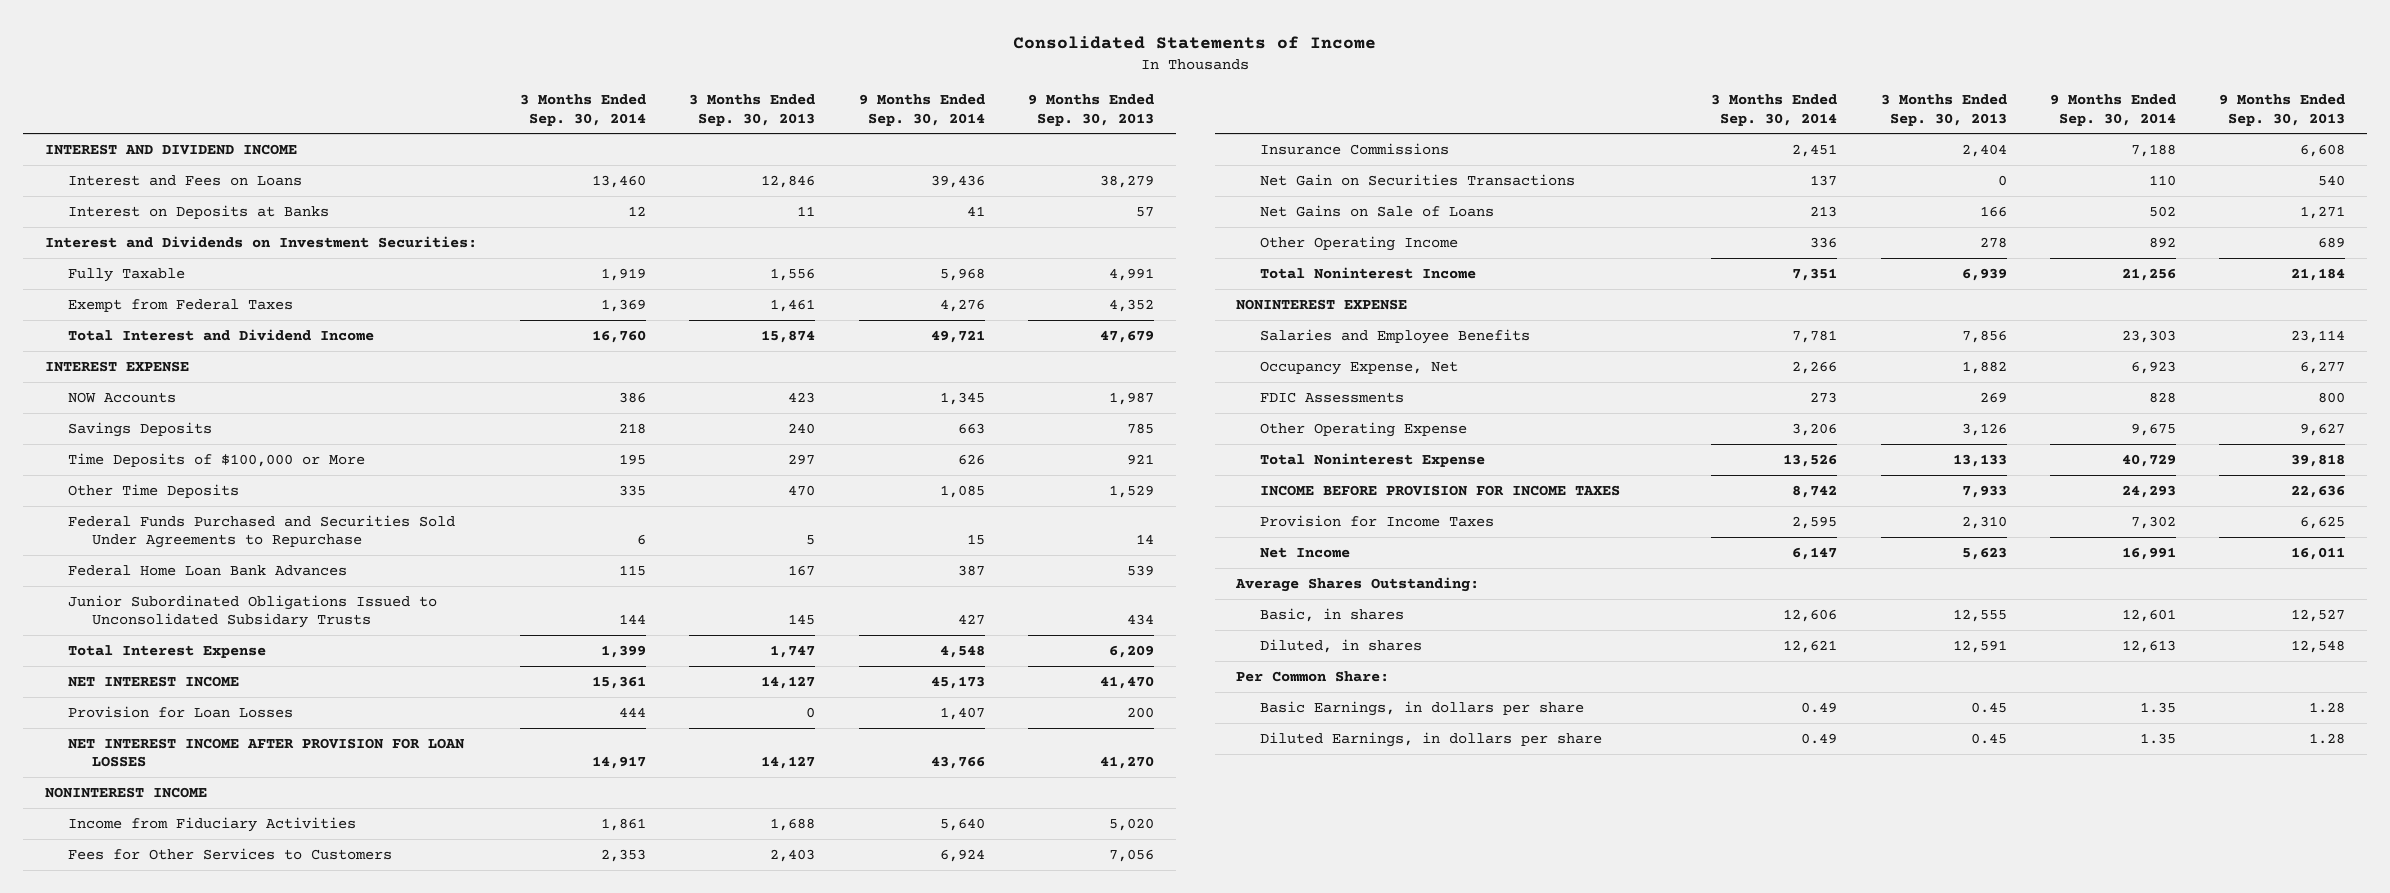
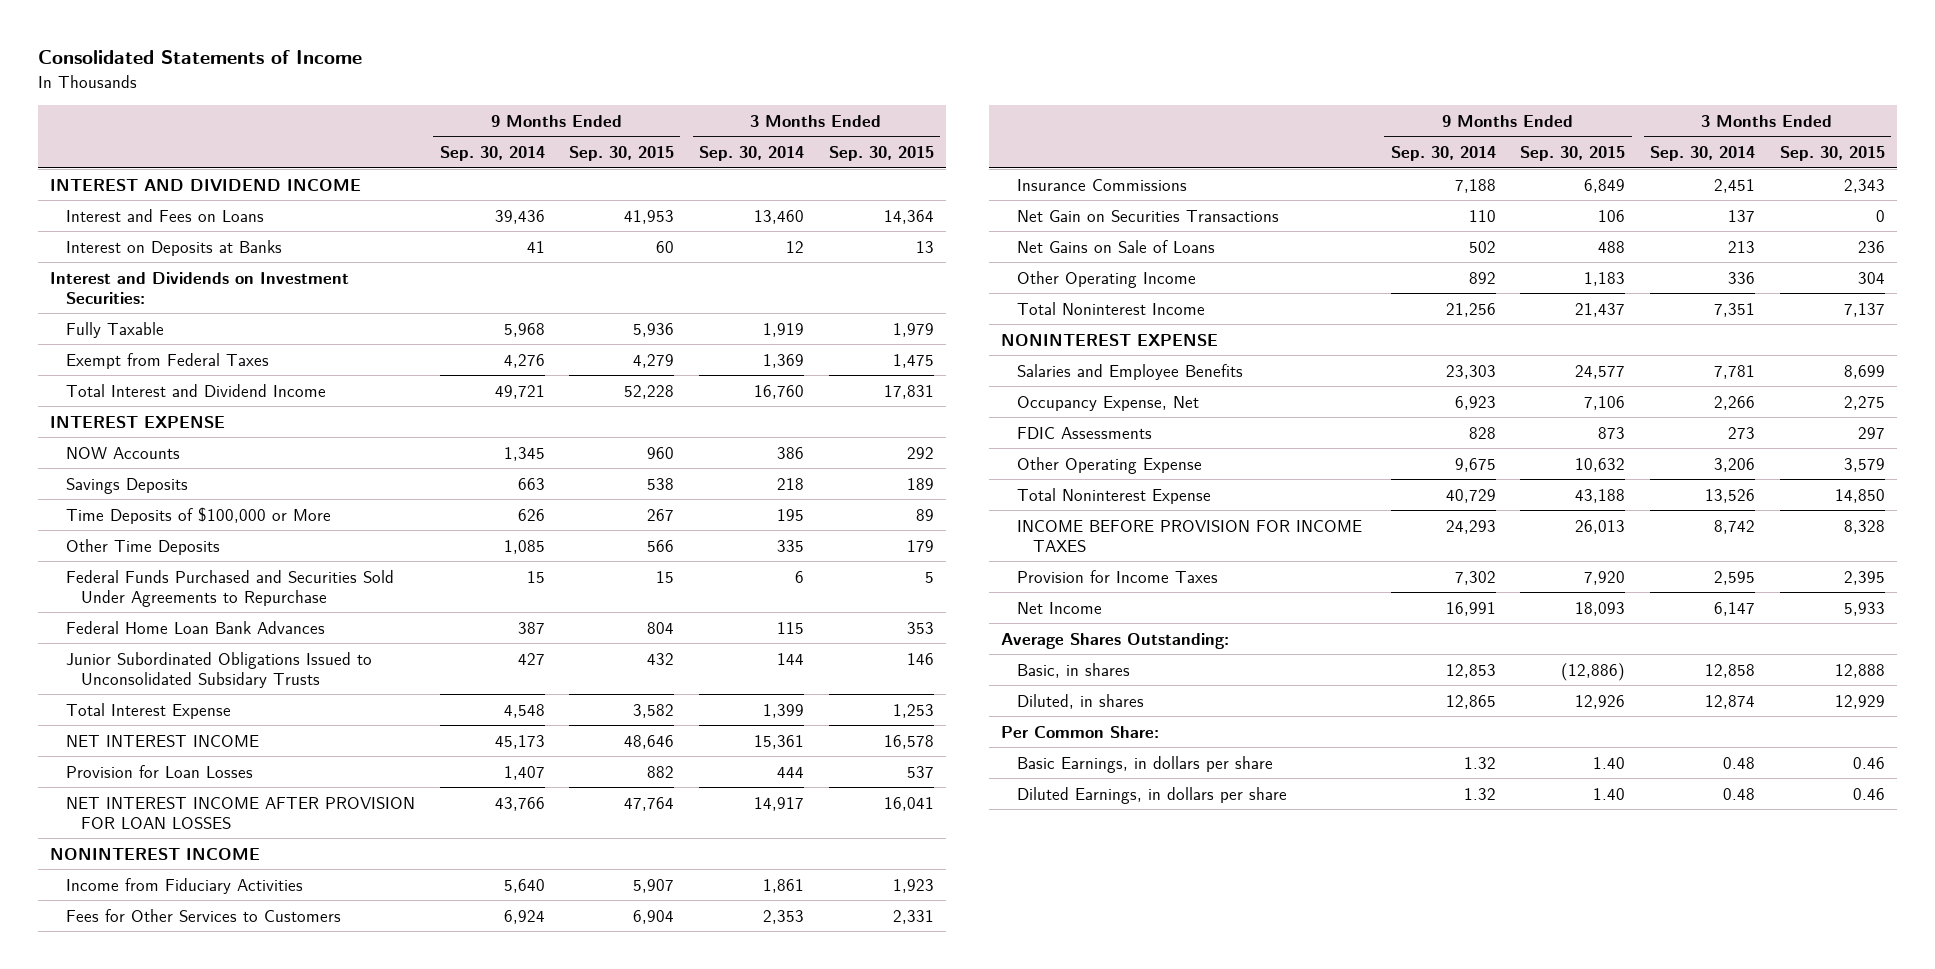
- | 3 Months Ended Sep. 30, 2014 | 3 Months Ended Sep. 30, 2013 | 9 Months Ended Sep. 30, 2014 | 9 Months Ended Sep. 30, 2013
+ | 9 Months Ended Sep. 30, 2014 | 9 Months Ended Sep. 30, 2015 | 3 Months Ended Sep. 30, 2014 | 3 Months Ended Sep. 30, 2015
- Basic, in shares | 12,606 | 12,555 | 12,601 | 12,527
- Diluted, in shares | 12,621 | 12,591 | 12,613 | 12,548
+ Basic, in shares | 12,853 | (12,886) | 12,858 | 12,888
+ Diluted, in shares | 12,865 | 12,926 | 12,874 | 12,929
- Basic Earnings, in dollars per share | 0.49 | 0.45 | 1.35 | 1.28
- Diluted Earnings, in dollars per share | 0.49 | 0.45 | 1.35 | 1.28
+ Basic Earnings, in dollars per share | 1.32 | 1.40 | 0.48 | 0.46
+ Diluted Earnings, in dollars per share | 1.32 | 1.40 | 0.48 | 0.46

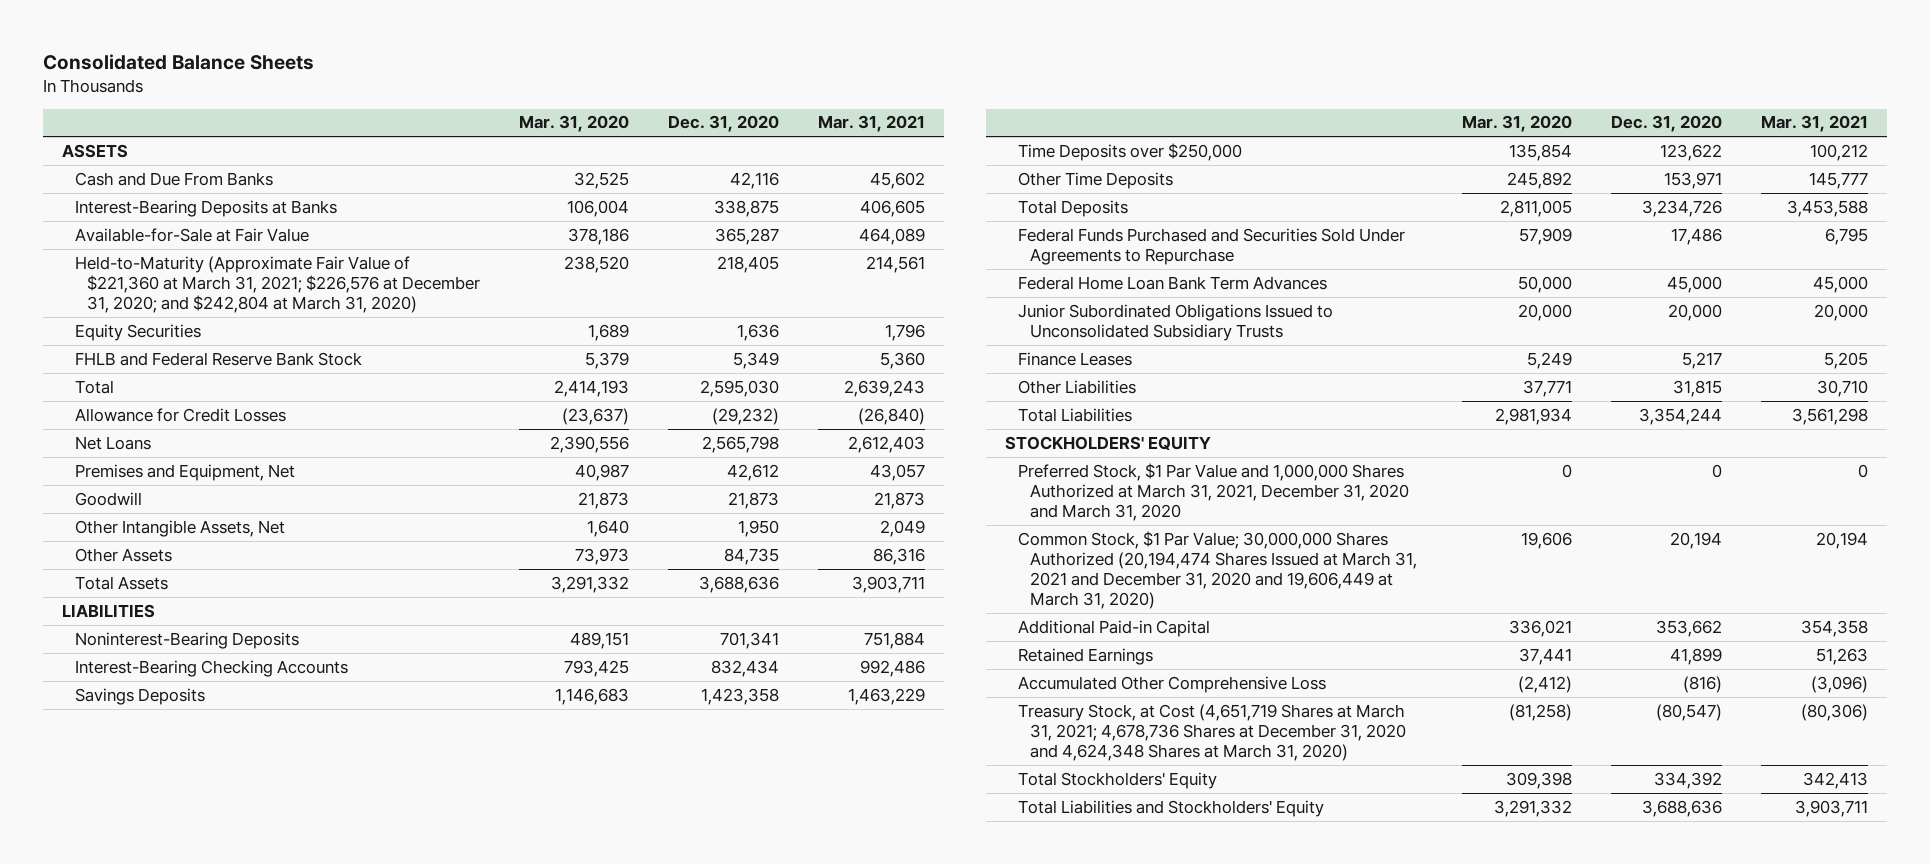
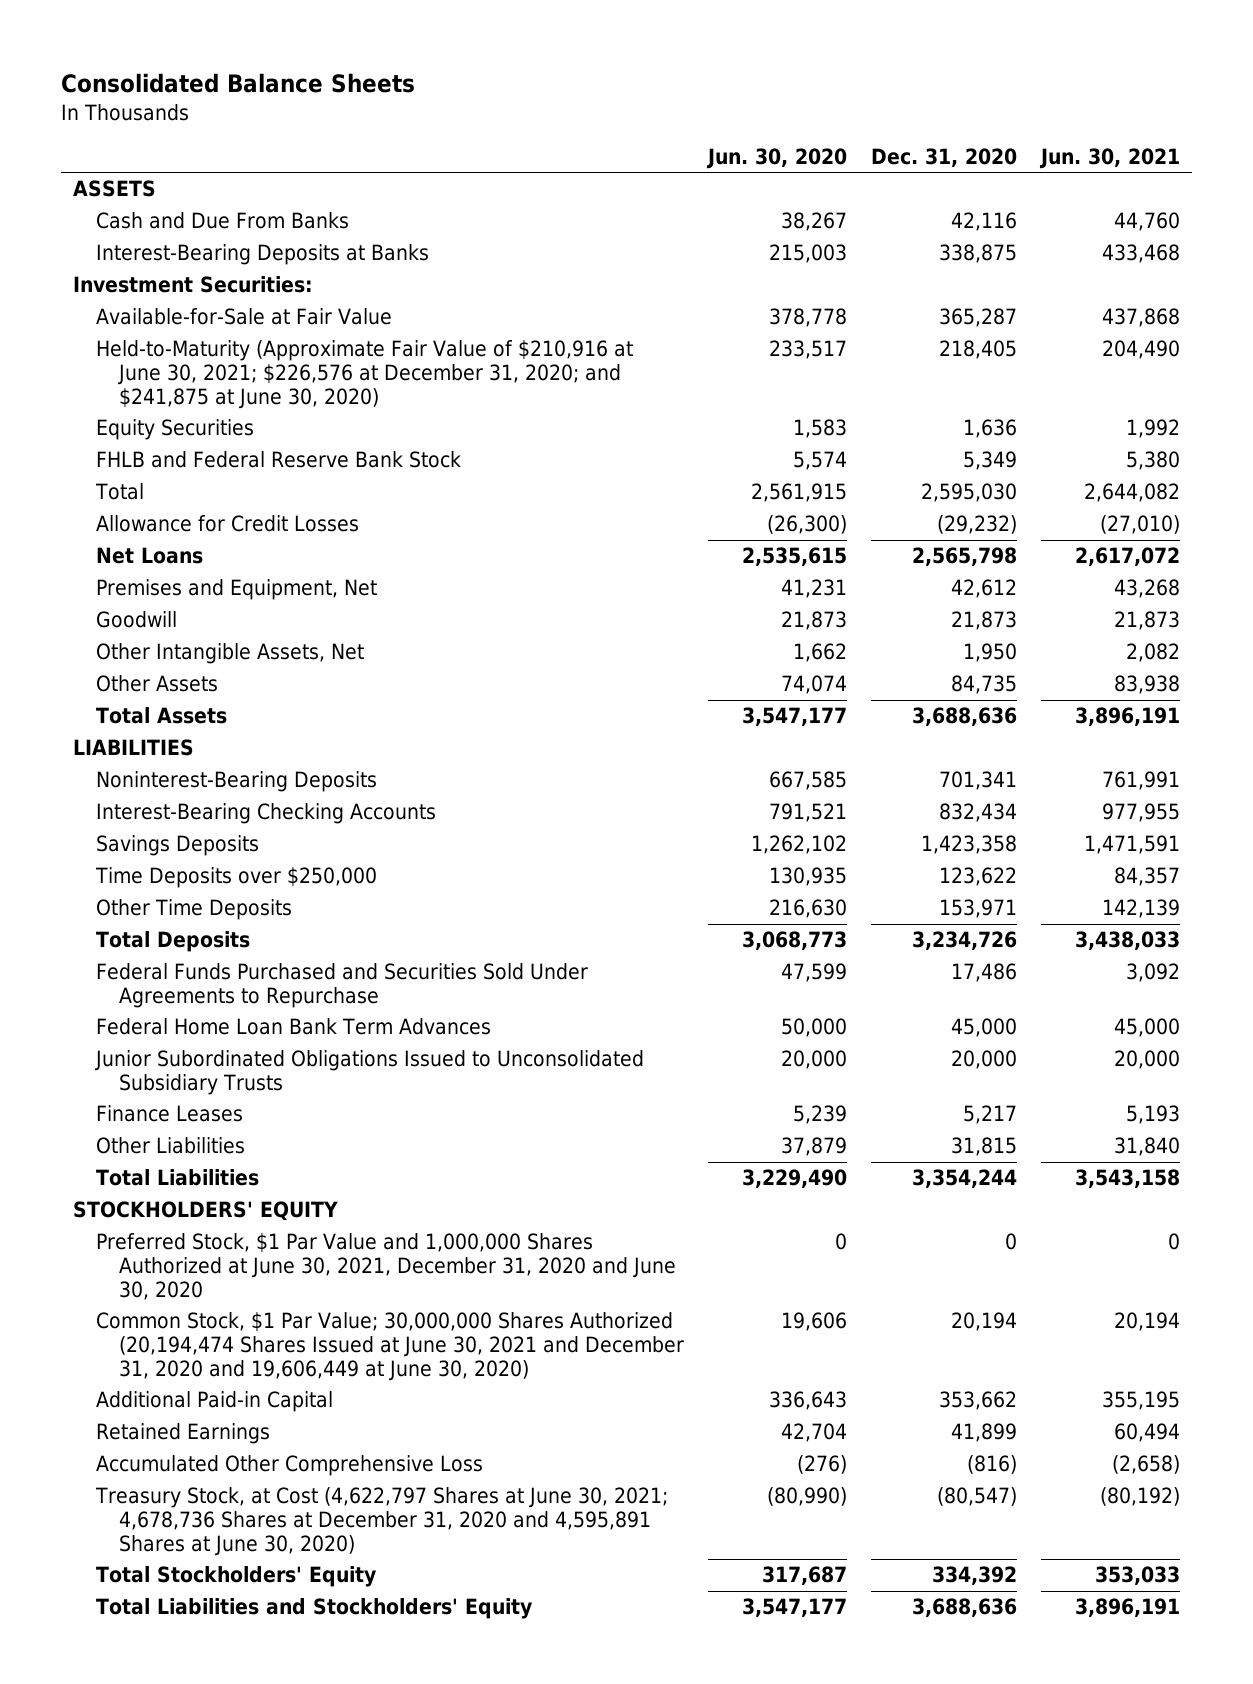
- | Mar. 31, 2020 | Dec. 31, 2020 | Mar. 31, 2021
+ | Jun. 30, 2020 | Dec. 31, 2020 | Jun. 30, 2021
+ Investment Securities:
- Held-to-Maturity (Approximate Fair Value of $221,360 at March 31, 2021; $226,576 at December 31, 2020; and $242,804 at March 31, 2020) | 238,520 | 218,405 | 214,561
+ Held-to-Maturity (Approximate Fair Value of $210,916 at June 30, 2021; $226,576 at December 31, 2020; and $241,875 at June 30, 2020) | 233,517 | 218,405 | 204,490
- Preferred Stock, $1 Par Value and 1,000,000 Shares Authorized at March 31, 2021, December 31, 2020 and March 31, 2020 | 0 | 0 | 0
- Common Stock, $1 Par Value; 30,000,000 Shares Authorized (20,194,474 Shares Issued at March 31, 2021 and December 31, 2020 and 19,606,449 at March 31, 2020) | 19,606 | 20,194 | 20,194
+ Preferred Stock, $1 Par Value and 1,000,000 Shares Authorized at June 30, 2021, December 31, 2020 and June 30, 2020 | 0 | 0 | 0
+ Common Stock, $1 Par Value; 30,000,000 Shares Authorized (20,194,474 Shares Issued at June 30, 2021 and December 31, 2020 and 19,606,449 at June 30, 2020) | 19,606 | 20,194 | 20,194
- Treasury Stock, at Cost (4,651,719 Shares at March 31, 2021; 4,678,736 Shares at December 31, 2020 and 4,624,348 Shares at March 31, 2020) | (81,258) | (80,547) | (80,306)
+ Treasury Stock, at Cost (4,622,797 Shares at June 30, 2021; 4,678,736 Shares at December 31, 2020 and 4,595,891 Shares at June 30, 2020) | (80,990) | (80,547) | (80,192)

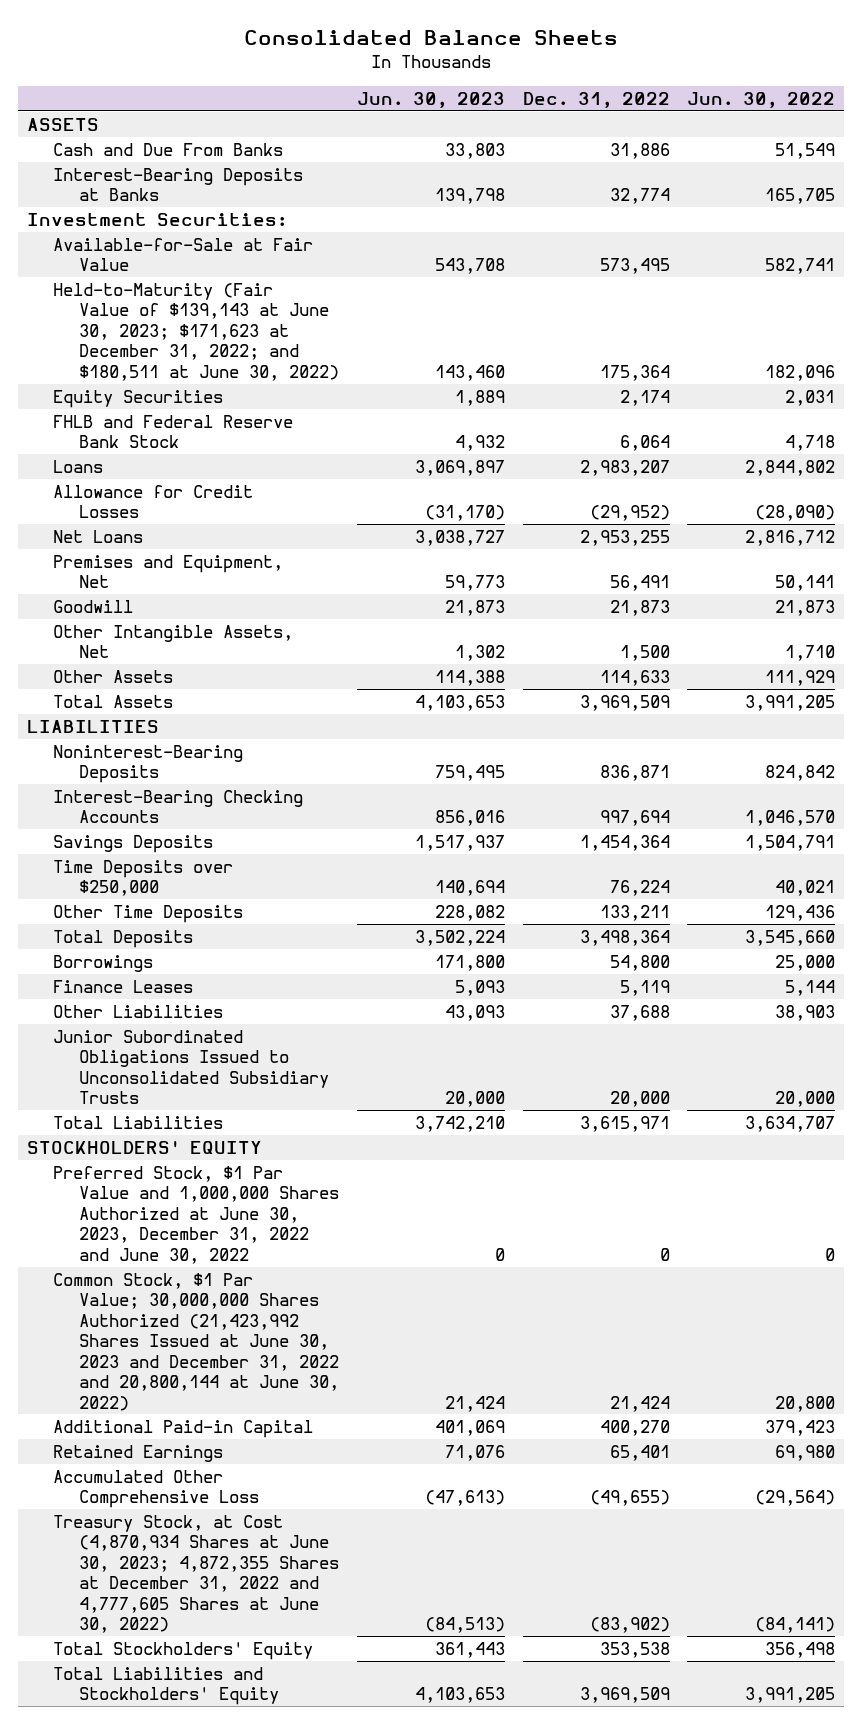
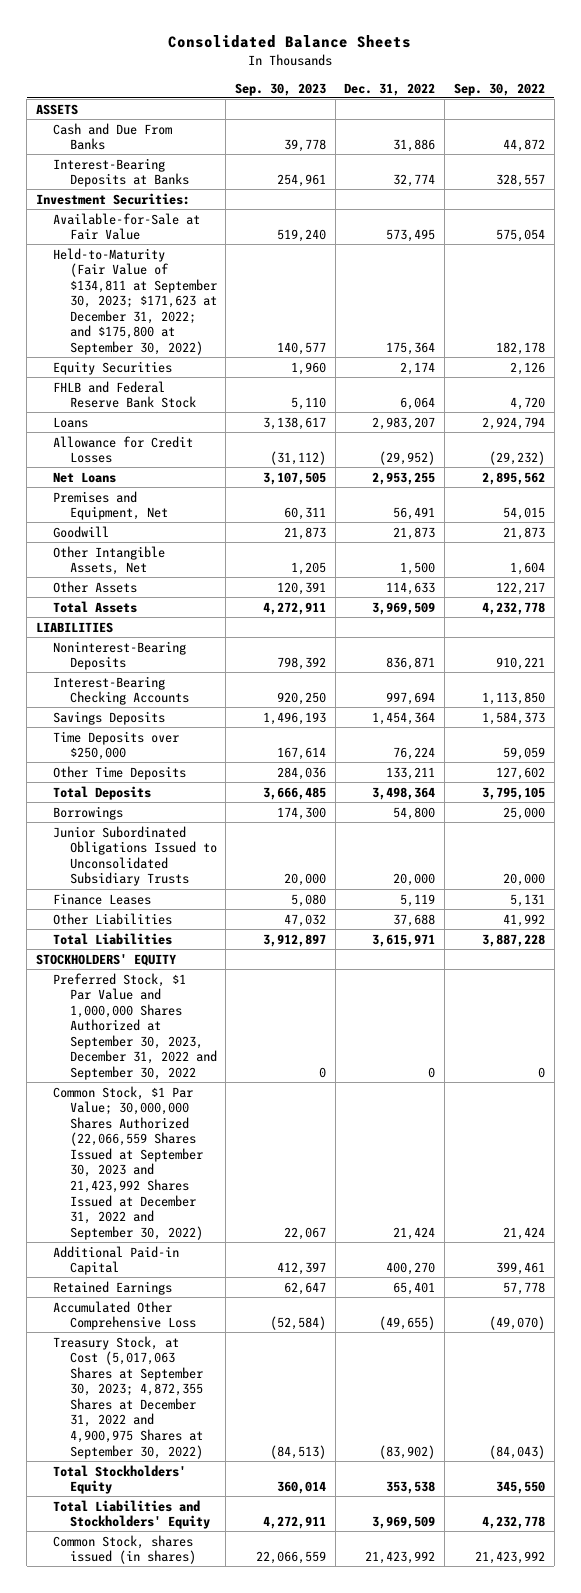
- | Jun. 30, 2023 | Dec. 31, 2022 | Jun. 30, 2022
+ | Sep. 30, 2023 | Dec. 31, 2022 | Sep. 30, 2022
- Held-to-Maturity (Fair Value of $139,143 at June 30, 2023; $171,623 at December 31, 2022; and $180,511 at June 30, 2022) | 143,460 | 175,364 | 182,096
+ Held-to-Maturity (Fair Value of $134,811 at September 30, 2023; $171,623 at December 31, 2022; and $175,800 at September 30, 2022) | 140,577 | 175,364 | 182,178
moved up: Junior Subordinated Obligations Issued to Unconsolidated Subsidiary Trusts | 20,000 | 20,000 | 20,000
- Preferred Stock, $1 Par Value and 1,000,000 Shares Authorized at June 30, 2023, December 31, 2022 and June 30, 2022 | 0 | 0 | 0
- Common Stock, $1 Par Value; 30,000,000 Shares Authorized (21,423,992 Shares Issued at June 30, 2023 and December 31, 2022 and 20,800,144 at June 30, 2022) | 21,424 | 21,424 | 20,800
+ Preferred Stock, $1 Par Value and 1,000,000 Shares Authorized at September 30, 2023, December 31, 2022 and September 30, 2022 | 0 | 0 | 0
+ Common Stock, $1 Par Value; 30,000,000 Shares Authorized (22,066,559 Shares Issued at September 30, 2023 and 21,423,992 Shares Issued at December 31, 2022 and September 30, 2022) | 22,067 | 21,424 | 21,424
- Treasury Stock, at Cost (4,870,934 Shares at June 30, 2023; 4,872,355 Shares at December 31, 2022 and 4,777,605 Shares at June 30, 2022) | (84,513) | (83,902) | (84,141)
+ Treasury Stock, at Cost (5,017,063 Shares at September 30, 2023; 4,872,355 Shares at December 31, 2022 and 4,900,975 Shares at September 30, 2022) | (84,513) | (83,902) | (84,043)
+ Common Stock, shares issued (in shares) | 22,066,559 | 21,423,992 | 21,423,992

